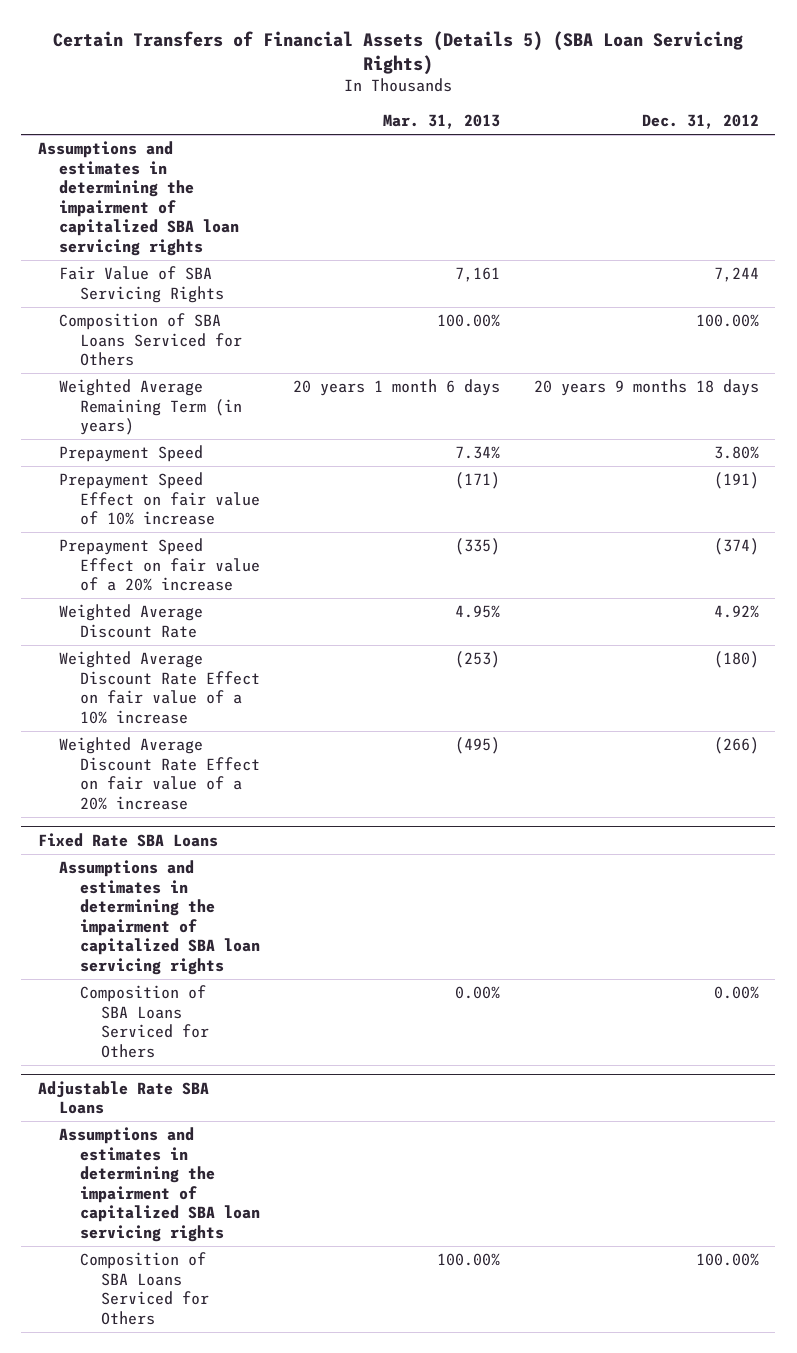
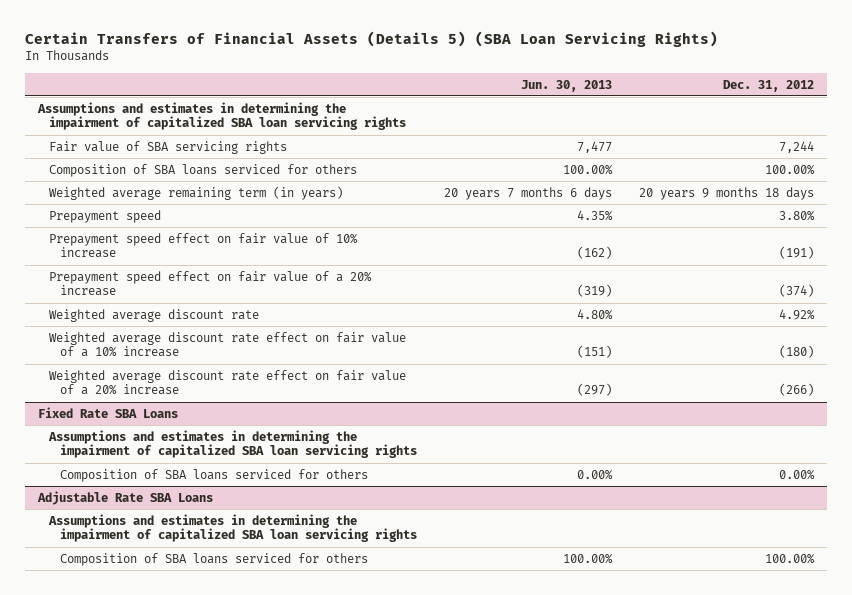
- | Mar. 31, 2013 | Dec. 31, 2012
+ | Jun. 30, 2013 | Dec. 31, 2012
- Fair Value of SBA Servicing Rights | 7,161 | 7,244
- Composition of SBA Loans Serviced for Others | 100.00% | 100.00%
- Weighted Average Remaining Term (in years) | 20 years 1 month 6 days | 20 years 9 months 18 days
- Prepayment Speed | 7.34% | 3.80%
- Prepayment Speed Effect on fair value of 10% increase | (171) | (191)
- Prepayment Speed Effect on fair value of a 20% increase | (335) | (374)
- Weighted Average Discount Rate | 4.95% | 4.92%
- Weighted Average Discount Rate Effect on fair value of a 10% increase | (253) | (180)
- Weighted Average Discount Rate Effect on fair value of a 20% increase | (495) | (266)
+ Fair value of SBA servicing rights | 7,477 | 7,244
+ Composition of SBA loans serviced for others | 100.00% | 100.00%
+ Weighted average remaining term (in years) | 20 years 7 months 6 days | 20 years 9 months 18 days
+ Prepayment speed | 4.35% | 3.80%
+ Prepayment speed effect on fair value of 10% increase | (162) | (191)
+ Prepayment speed effect on fair value of a 20% increase | (319) | (374)
+ Weighted average discount rate | 4.80% | 4.92%
+ Weighted average discount rate effect on fair value of a 10% increase | (151) | (180)
+ Weighted average discount rate effect on fair value of a 20% increase | (297) | (266)
@ Fixed Rate SBA Loans
- Composition of SBA Loans Serviced for Others | 0.00% | 0.00%
+ Composition of SBA loans serviced for others | 0.00% | 0.00%
@ Adjustable Rate SBA Loans
- Composition of SBA Loans Serviced for Others | 100.00% | 100.00%
+ Composition of SBA loans serviced for others | 100.00% | 100.00%

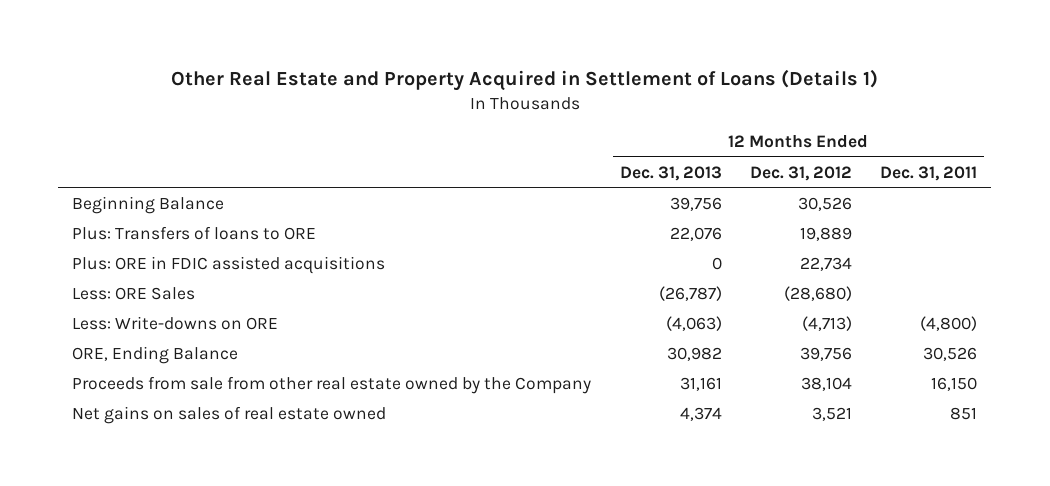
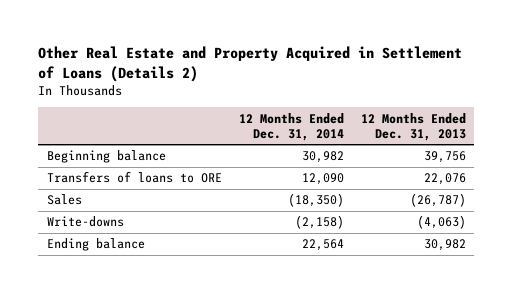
- Other Real Estate and Property Acquired in Settlement of Loans (Details 1)
+ Other Real Estate and Property Acquired in Settlement of Loans (Details 2)
- | 12 Months Ended Dec. 31, 2013 | 12 Months Ended Dec. 31, 2012 | 12 Months Ended Dec. 31, 2011
+ | 12 Months Ended Dec. 31, 2014 | 12 Months Ended Dec. 31, 2013
- Beginning Balance | 39,756 | 30,526 |
- Plus: Transfers of loans to ORE | 22,076 | 19,889 |
- Plus: ORE in FDIC assisted acquisitions | 0 | 22,734 |
- Less: ORE Sales | (26,787) | (28,680) |
- Less: Write-downs on ORE | (4,063) | (4,713) | (4,800)
- ORE, Ending Balance | 30,982 | 39,756 | 30,526
- Proceeds from sale from other real estate owned by the Company | 31,161 | 38,104 | 16,150
- Net gains on sales of real estate owned | 4,374 | 3,521 | 851
+ Beginning balance | 30,982 | 39,756
+ Transfers of loans to ORE | 12,090 | 22,076
+ Sales | (18,350) | (26,787)
+ Write-downs | (2,158) | (4,063)
+ Ending balance | 22,564 | 30,982

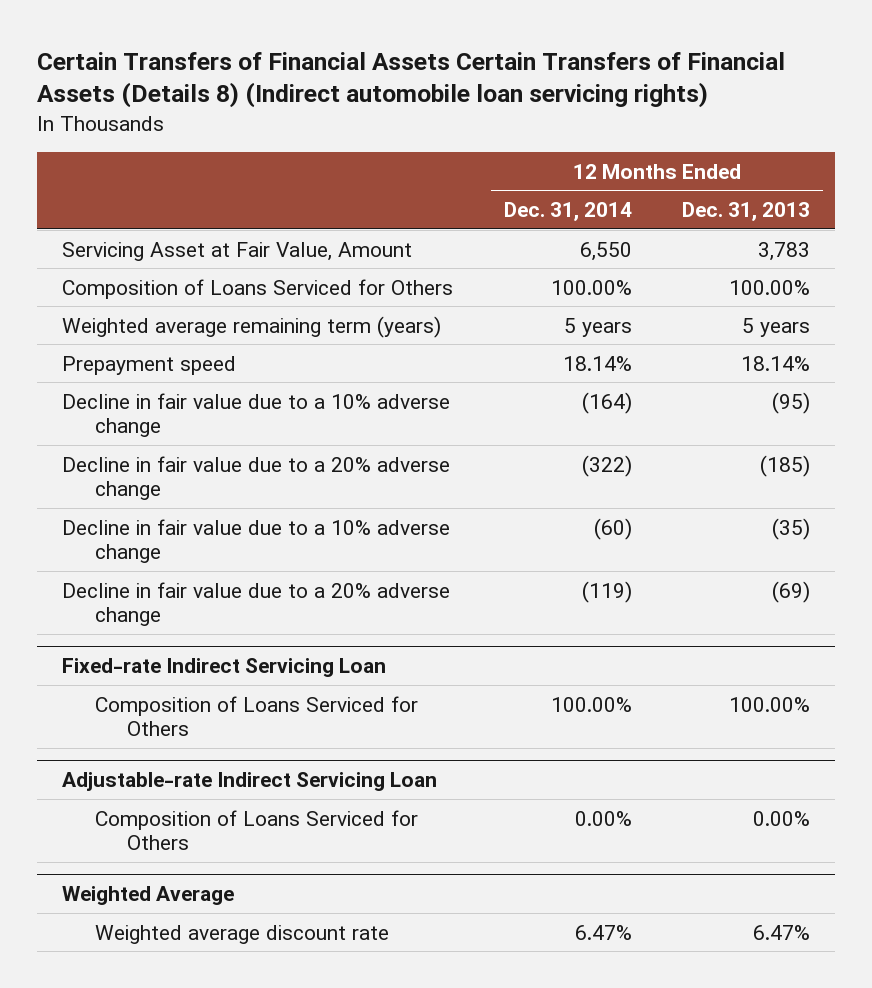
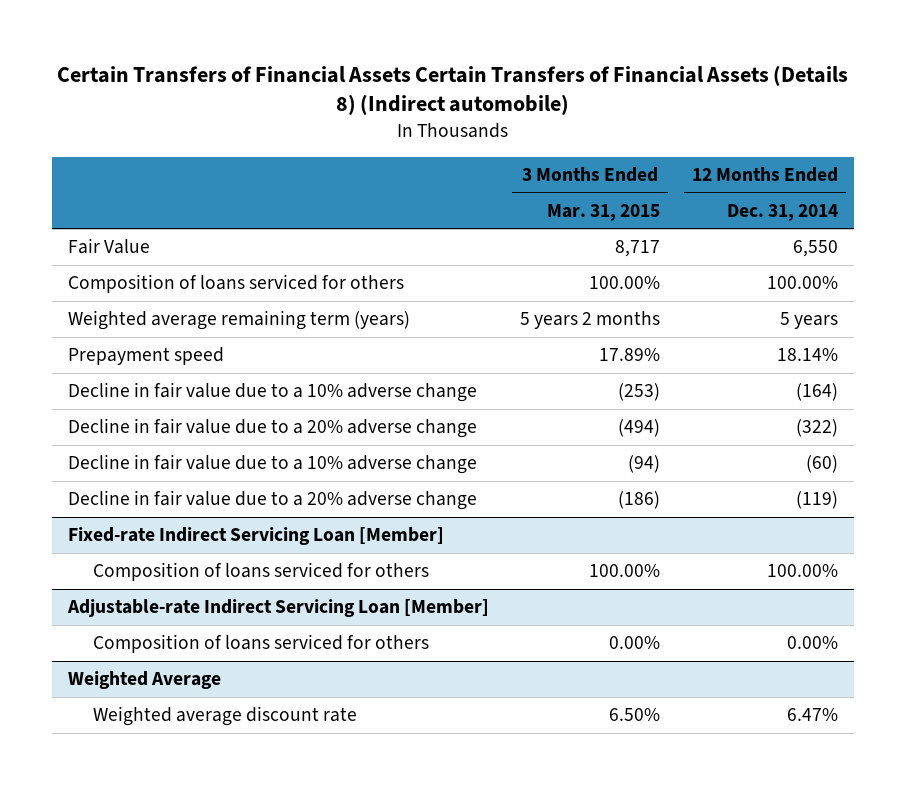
- Certain Transfers of Financial Assets Certain Transfers of Financial Assets (Details 8) (Indirect automobile loan servicing rights)
+ Certain Transfers of Financial Assets Certain Transfers of Financial Assets (Details 8) (Indirect automobile)
- | 12 Months Ended Dec. 31, 2014 | 12 Months Ended Dec. 31, 2013
+ | 3 Months Ended Mar. 31, 2015 | 12 Months Ended Dec. 31, 2014
- Servicing Asset at Fair Value, Amount | 6,550 | 3,783
- Composition of Loans Serviced for Others | 100.00% | 100.00%
+ Fair Value | 8,717 | 6,550
+ Composition of loans serviced for others | 100.00% | 100.00%
- Fixed-rate Indirect Servicing Loan
- Composition of Loans Serviced for Others | 100.00% | 100.00%
- Adjustable-rate Indirect Servicing Loan
- Composition of Loans Serviced for Others | 0.00% | 0.00%
+ Fixed-rate Indirect Servicing Loan [Member]
+ Composition of loans serviced for others | 100.00% | 100.00%
+ Adjustable-rate Indirect Servicing Loan [Member]
+ Composition of loans serviced for others | 0.00% | 0.00%

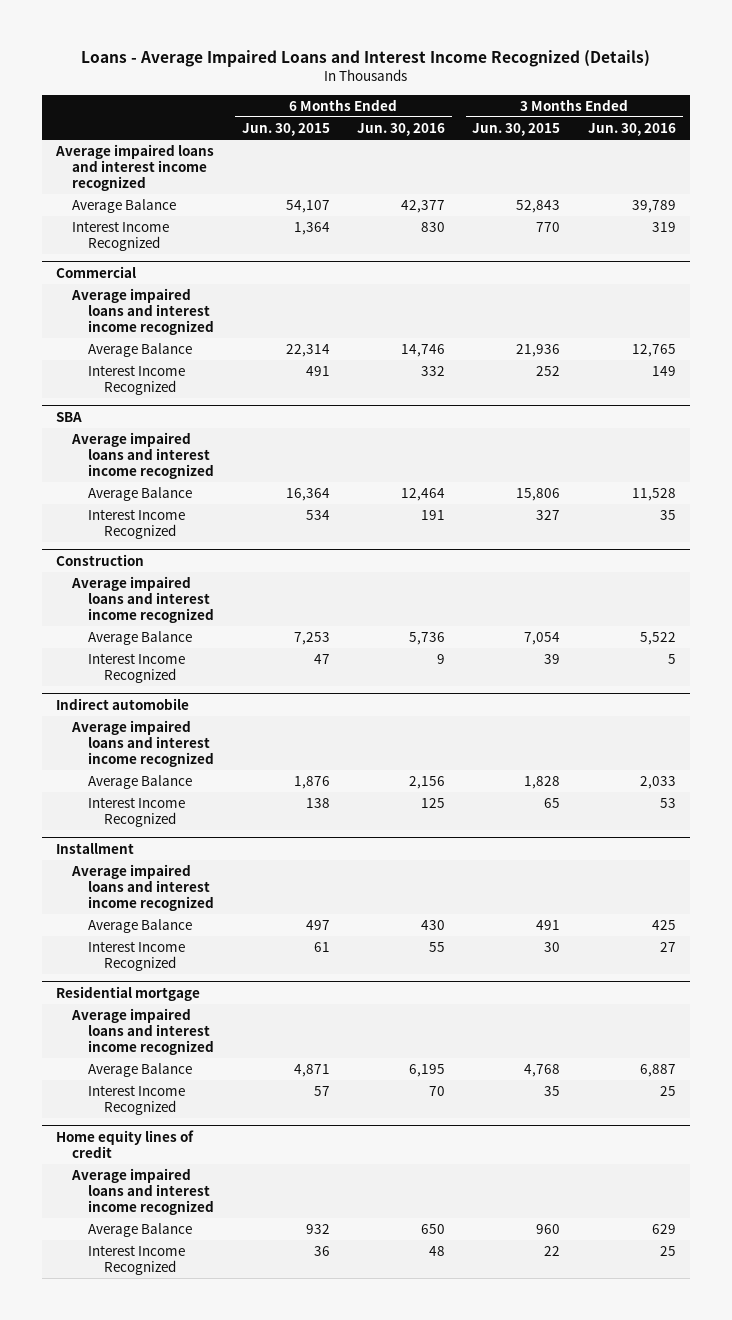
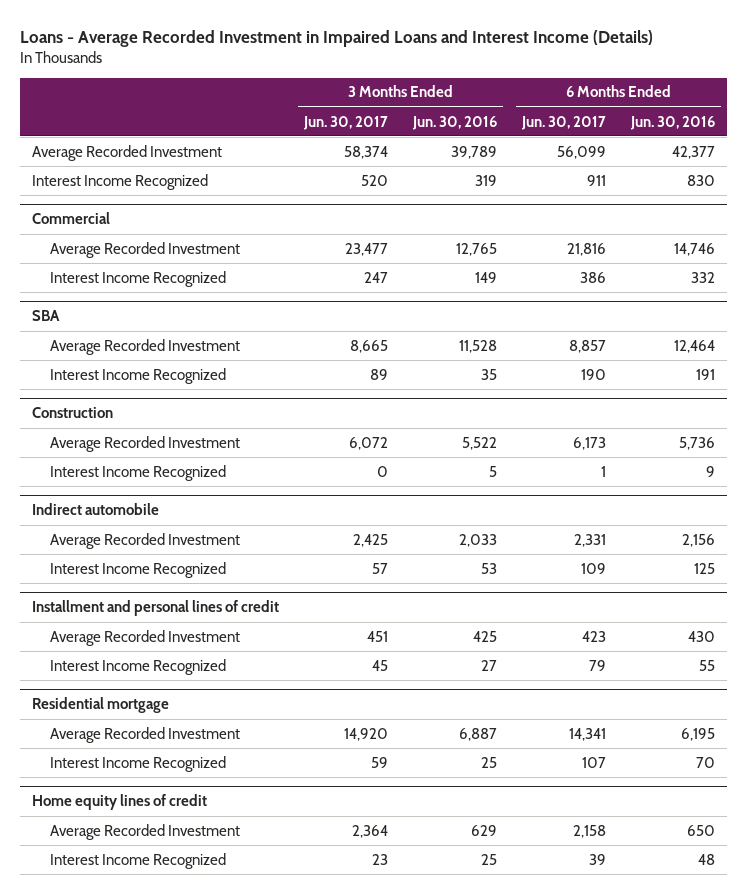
- Loans - Average Impaired Loans and Interest Income Recognized (Details)
+ Loans - Average Recorded Investment in Impaired Loans and Interest Income (Details)
- | 6 Months Ended Jun. 30, 2015 | 6 Months Ended Jun. 30, 2016 | 3 Months Ended Jun. 30, 2015 | 3 Months Ended Jun. 30, 2016
+ | 3 Months Ended Jun. 30, 2017 | 3 Months Ended Jun. 30, 2016 | 6 Months Ended Jun. 30, 2017 | 6 Months Ended Jun. 30, 2016
- Average impaired loans and interest income recognized
- Average Balance | 54,107 | 42,377 | 52,843 | 39,789
+ Average Recorded Investment | 58,374 | 39,789 | 56,099 | 42,377
@ Commercial
- Average impaired loans and interest income recognized
- Average Balance | 22,314 | 14,746 | 21,936 | 12,765
+ Average Recorded Investment | 23,477 | 12,765 | 21,816 | 14,746
@ SBA
- Average impaired loans and interest income recognized
- Average Balance | 16,364 | 12,464 | 15,806 | 11,528
+ Average Recorded Investment | 8,665 | 11,528 | 8,857 | 12,464
@ Construction
- Average impaired loans and interest income recognized
- Average Balance | 7,253 | 5,736 | 7,054 | 5,522
+ Average Recorded Investment | 6,072 | 5,522 | 6,173 | 5,736
@ Indirect automobile
- Average impaired loans and interest income recognized
- Average Balance | 1,876 | 2,156 | 1,828 | 2,033
+ Average Recorded Investment | 2,425 | 2,033 | 2,331 | 2,156
- Installment
- Average impaired loans and interest income recognized
- Average Balance | 497 | 430 | 491 | 425
+ Installment and personal lines of credit
+ Average Recorded Investment | 451 | 425 | 423 | 430
@ Residential mortgage
- Average impaired loans and interest income recognized
- Average Balance | 4,871 | 6,195 | 4,768 | 6,887
+ Average Recorded Investment | 14,920 | 6,887 | 14,341 | 6,195
@ Home equity lines of credit
- Average impaired loans and interest income recognized
- Average Balance | 932 | 650 | 960 | 629
+ Average Recorded Investment | 2,364 | 629 | 2,158 | 650

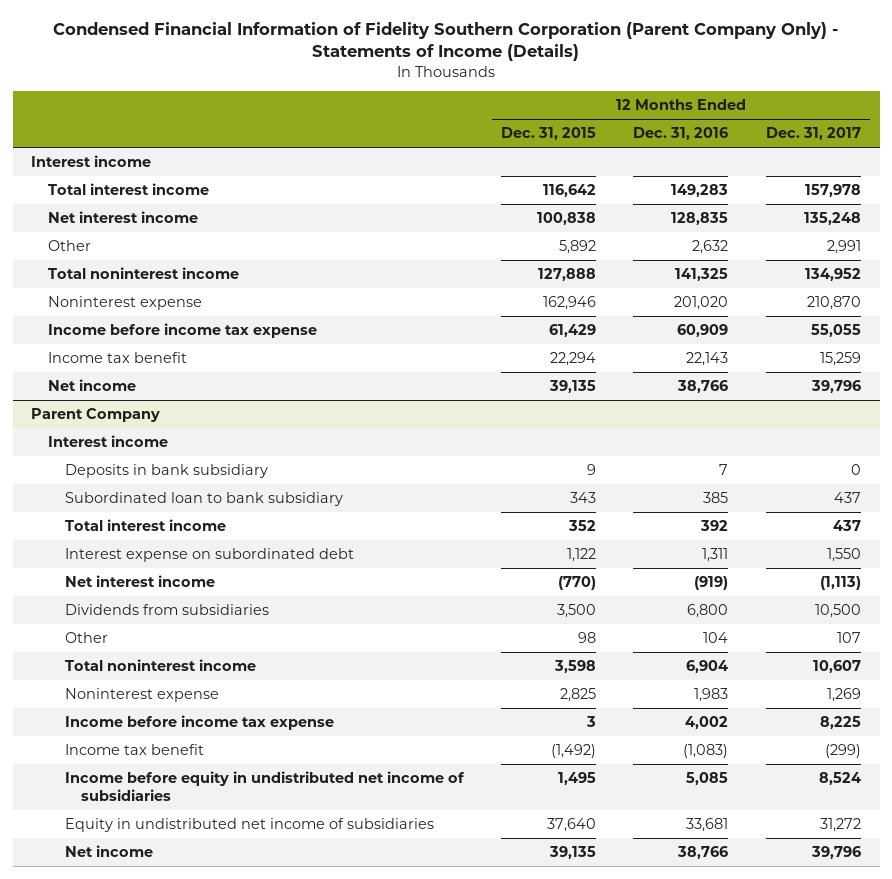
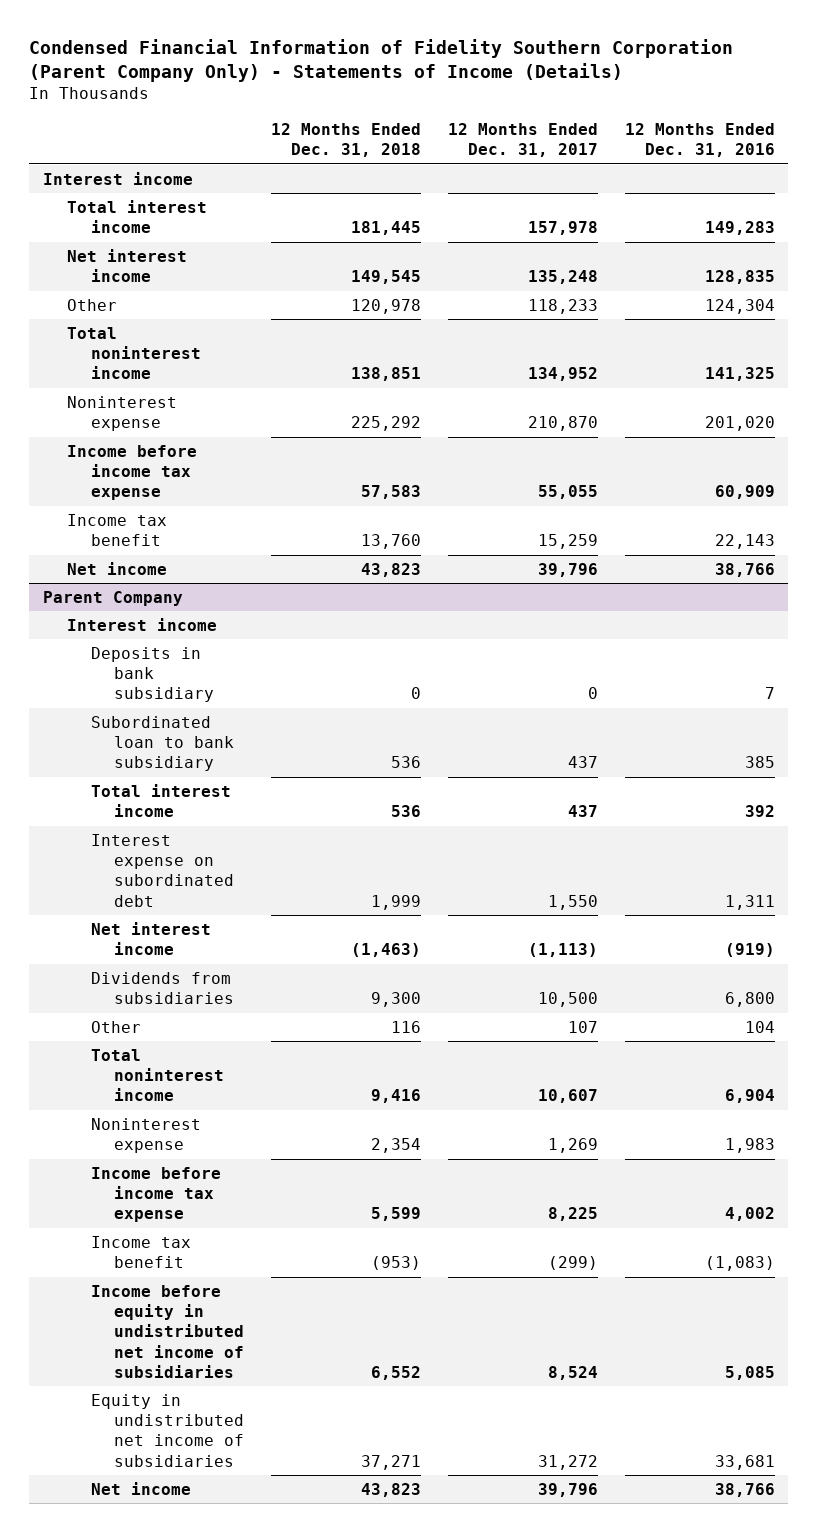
- | 12 Months Ended Dec. 31, 2015 | 12 Months Ended Dec. 31, 2016 | 12 Months Ended Dec. 31, 2017
+ | 12 Months Ended Dec. 31, 2018 | 12 Months Ended Dec. 31, 2017 | 12 Months Ended Dec. 31, 2016
- Other | 5,892 | 2,632 | 2,991
+ Other | 120,978 | 118,233 | 124,304

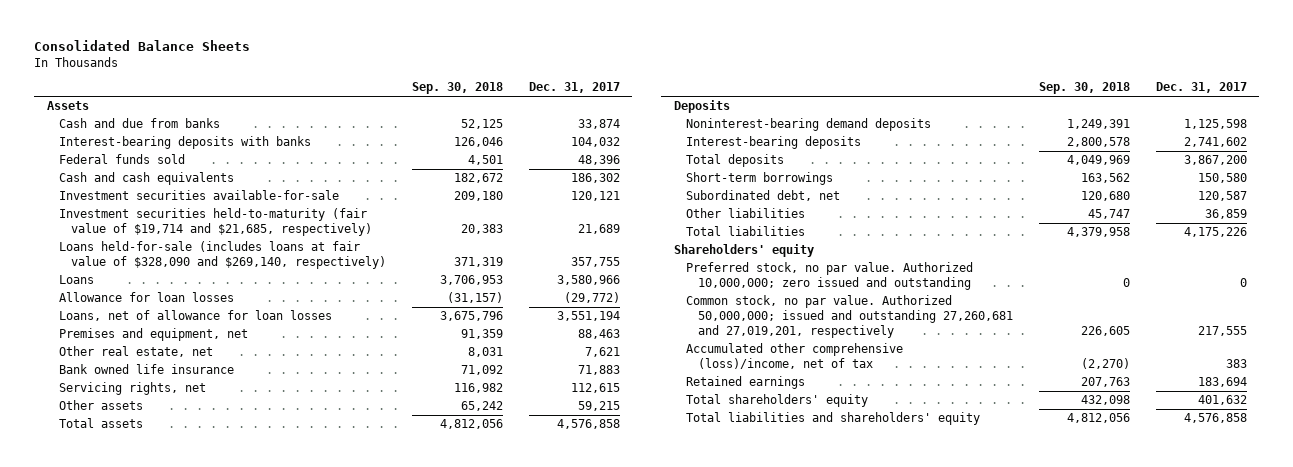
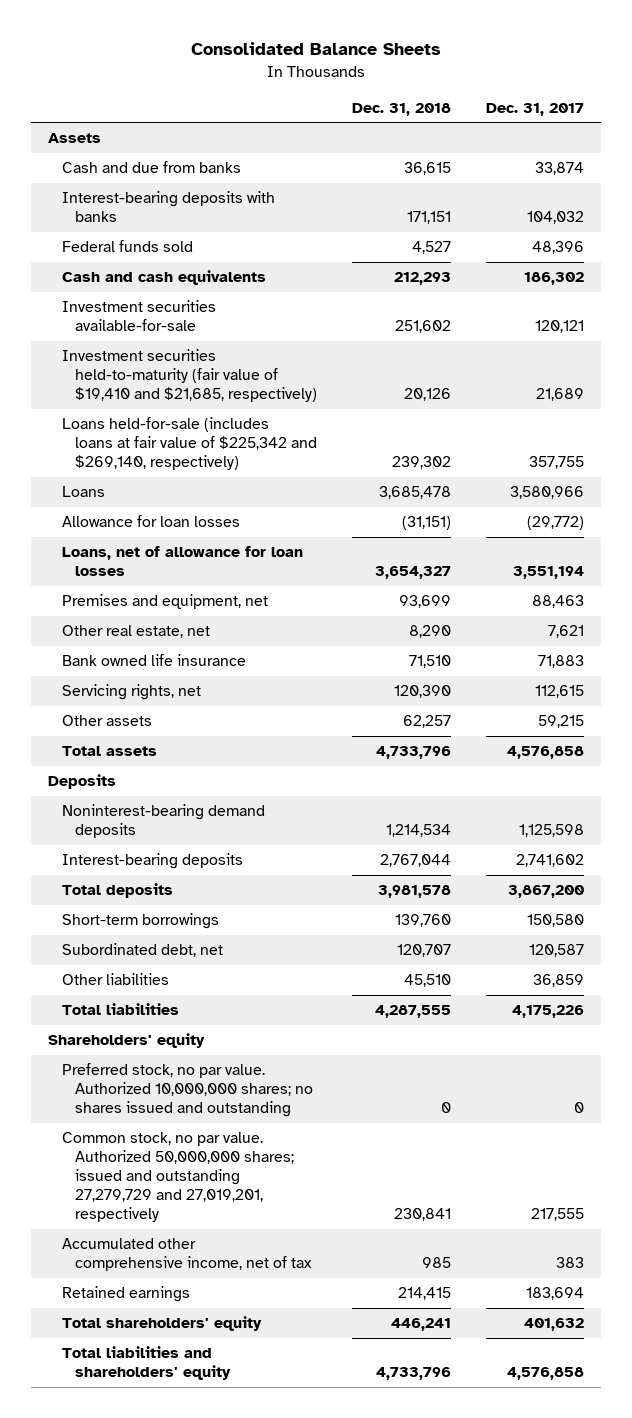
- | Sep. 30, 2018 | Dec. 31, 2017
+ | Dec. 31, 2018 | Dec. 31, 2017
- Investment securities held-to-maturity (fair value of $19,714 and $21,685, respectively) | 20,383 | 21,689
- Loans held-for-sale (includes loans at fair value of $328,090 and $269,140, respectively) | 371,319 | 357,755
+ Investment securities held-to-maturity (fair value of $19,410 and $21,685, respectively) | 20,126 | 21,689
+ Loans held-for-sale (includes loans at fair value of $225,342 and $269,140, respectively) | 239,302 | 357,755
- Preferred stock, no par value. Authorized 10,000,000; zero issued and outstanding | 0 | 0
- Common stock, no par value. Authorized 50,000,000; issued and outstanding 27,260,681 and 27,019,201, respectively | 226,605 | 217,555
- Accumulated other comprehensive (loss)/income, net of tax | (2,270) | 383
+ Preferred stock, no par value. Authorized 10,000,000 shares; no shares issued and outstanding | 0 | 0
+ Common stock, no par value. Authorized 50,000,000 shares; issued and outstanding 27,279,729 and 27,019,201, respectively | 230,841 | 217,555
+ Accumulated other comprehensive income, net of tax | 985 | 383

